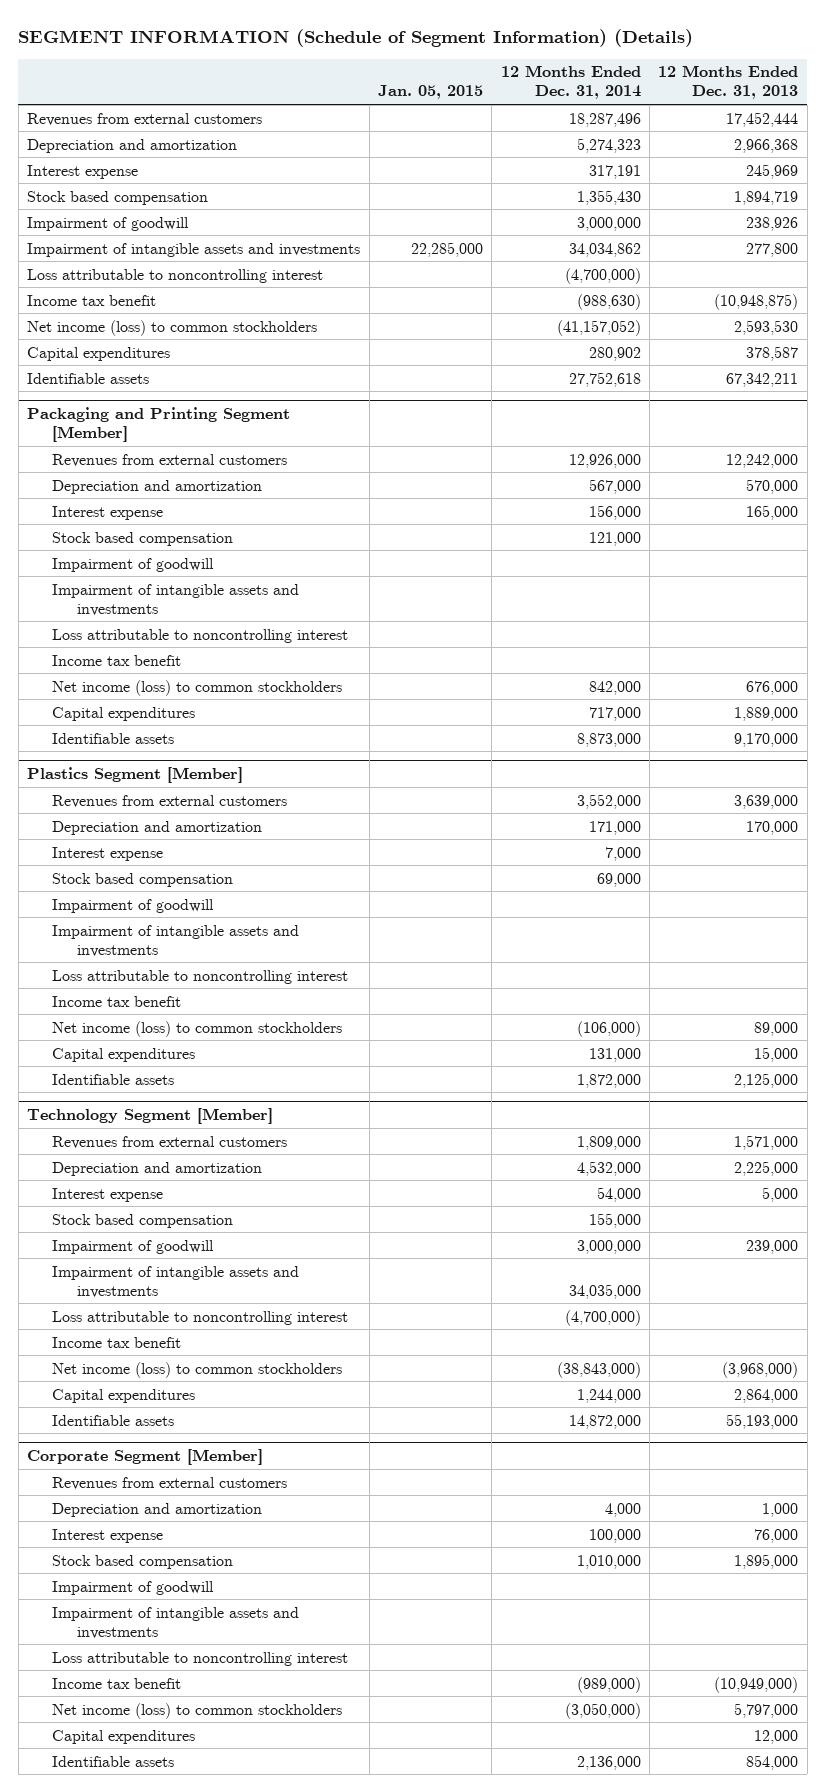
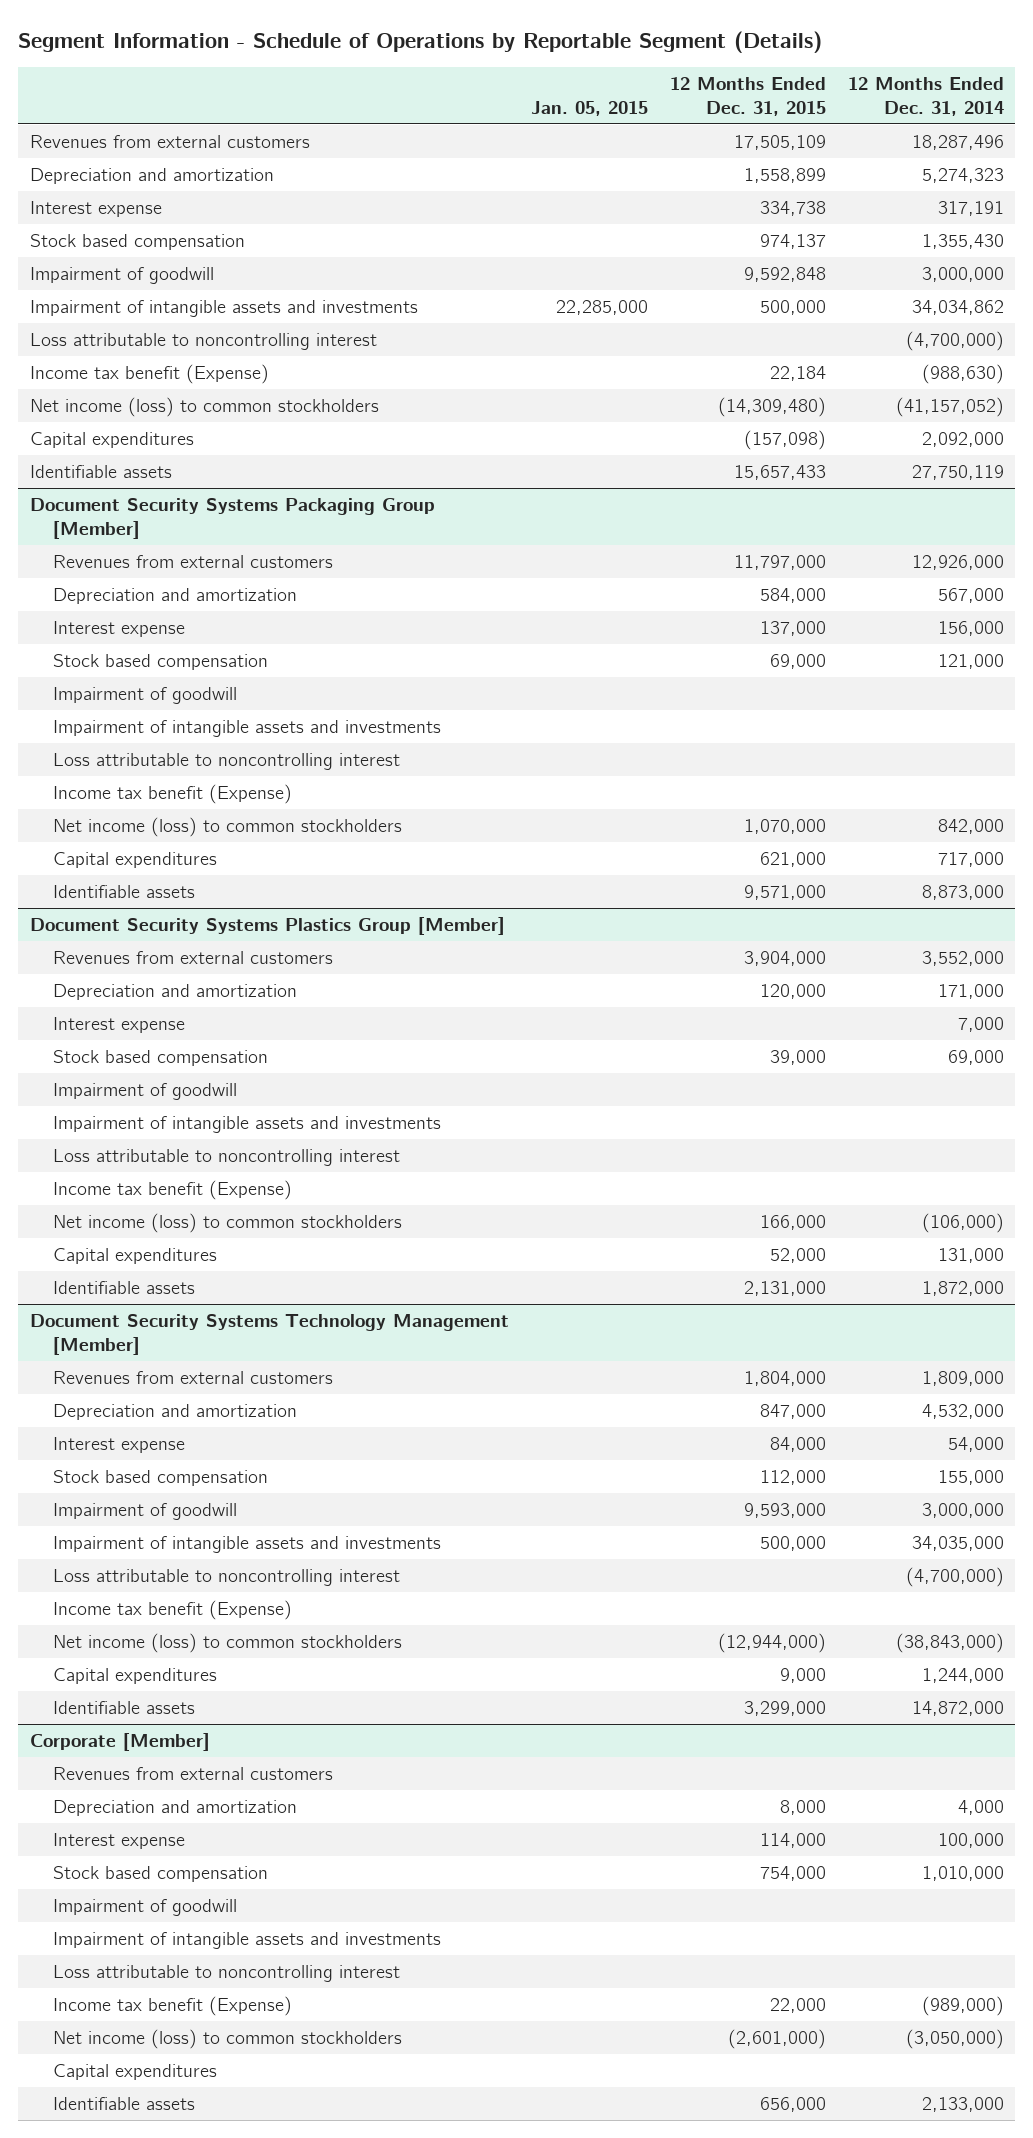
- SEGMENT INFORMATION (Schedule of Segment Information) (Details)
+ Segment Information - Schedule of Operations by Reportable Segment (Details)
- | Jan. 05, 2015 | 12 Months Ended Dec. 31, 2014 | 12 Months Ended Dec. 31, 2013
+ | Jan. 05, 2015 | 12 Months Ended Dec. 31, 2015 | 12 Months Ended Dec. 31, 2014
- Income tax benefit | | (988,630) | (10,948,875)
+ Income tax benefit (Expense) | | 22,184 | (988,630)
- Capital expenditures | | 280,902 | 378,587
- Identifiable assets | | 27,752,618 | 67,342,211
- Packaging and Printing Segment [Member]
+ Capital expenditures | | (157,098) | 2,092,000
+ Identifiable assets | | 15,657,433 | 27,750,119
+ Document Security Systems Packaging Group [Member]
- Income tax benefit
+ Income tax benefit (Expense)
- Plastics Segment [Member]
+ Document Security Systems Plastics Group [Member]
- Income tax benefit
+ Income tax benefit (Expense)
- Technology Segment [Member]
+ Document Security Systems Technology Management [Member]
- Income tax benefit
+ Income tax benefit (Expense)
- Corporate Segment [Member]
+ Corporate [Member]
- Income tax benefit | | (989,000) | (10,949,000)
+ Income tax benefit (Expense) | | 22,000 | (989,000)
- Identifiable assets | | 2,136,000 | 854,000
+ Identifiable assets | | 656,000 | 2,133,000

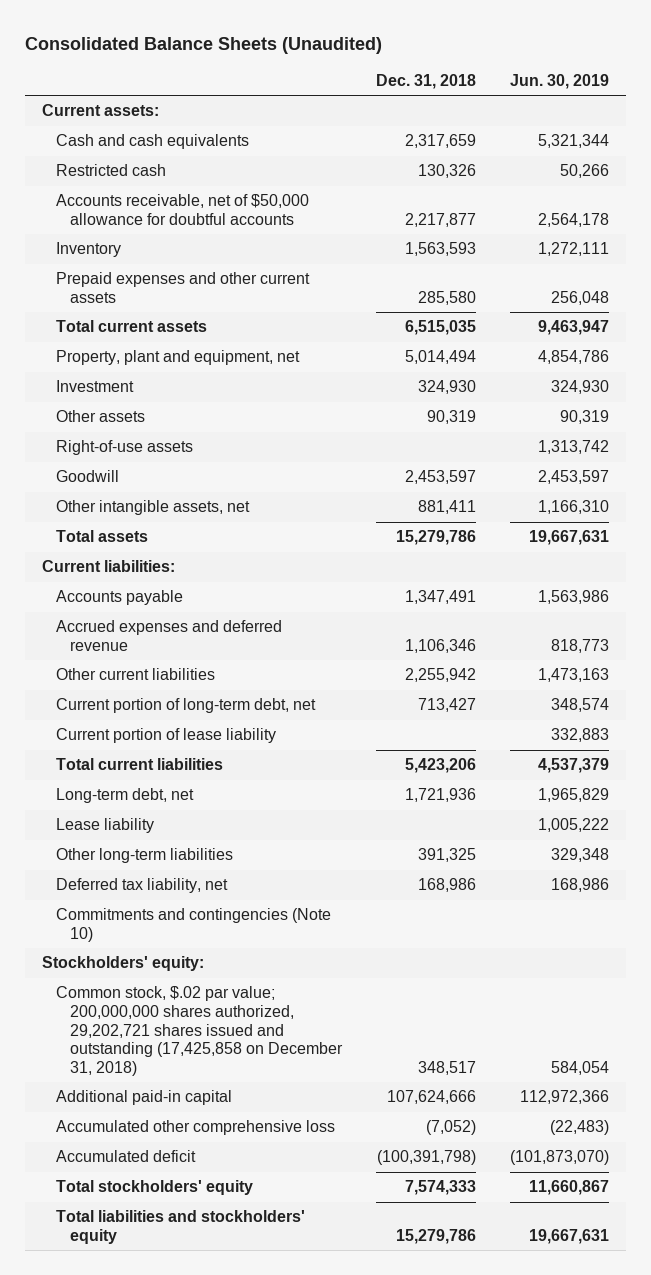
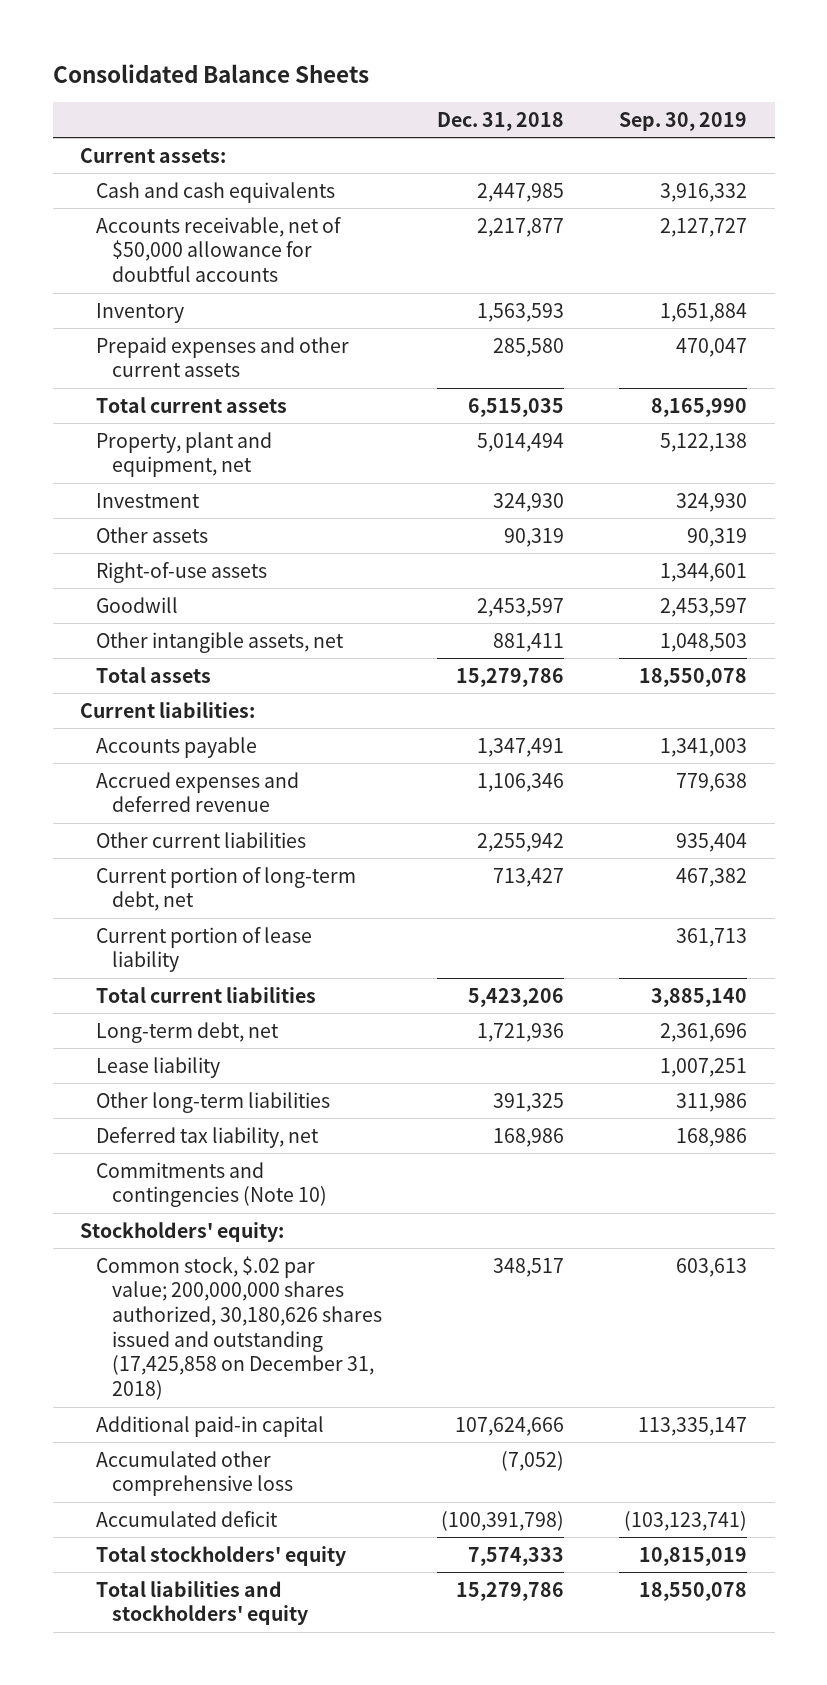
- Consolidated Balance Sheets (Unaudited)
+ Consolidated Balance Sheets
- | Dec. 31, 2018 | Jun. 30, 2019
+ | Dec. 31, 2018 | Sep. 30, 2019
- Cash and cash equivalents | 2,317,659 | 5,321,344
- Restricted cash | 130,326 | 50,266
+ Cash and cash equivalents | 2,447,985 | 3,916,332
- Common stock, $.02 par value; 200,000,000 shares authorized, 29,202,721 shares issued and outstanding (17,425,858 on December 31, 2018) | 348,517 | 584,054
+ Common stock, $.02 par value; 200,000,000 shares authorized, 30,180,626 shares issued and outstanding (17,425,858 on December 31, 2018) | 348,517 | 603,613

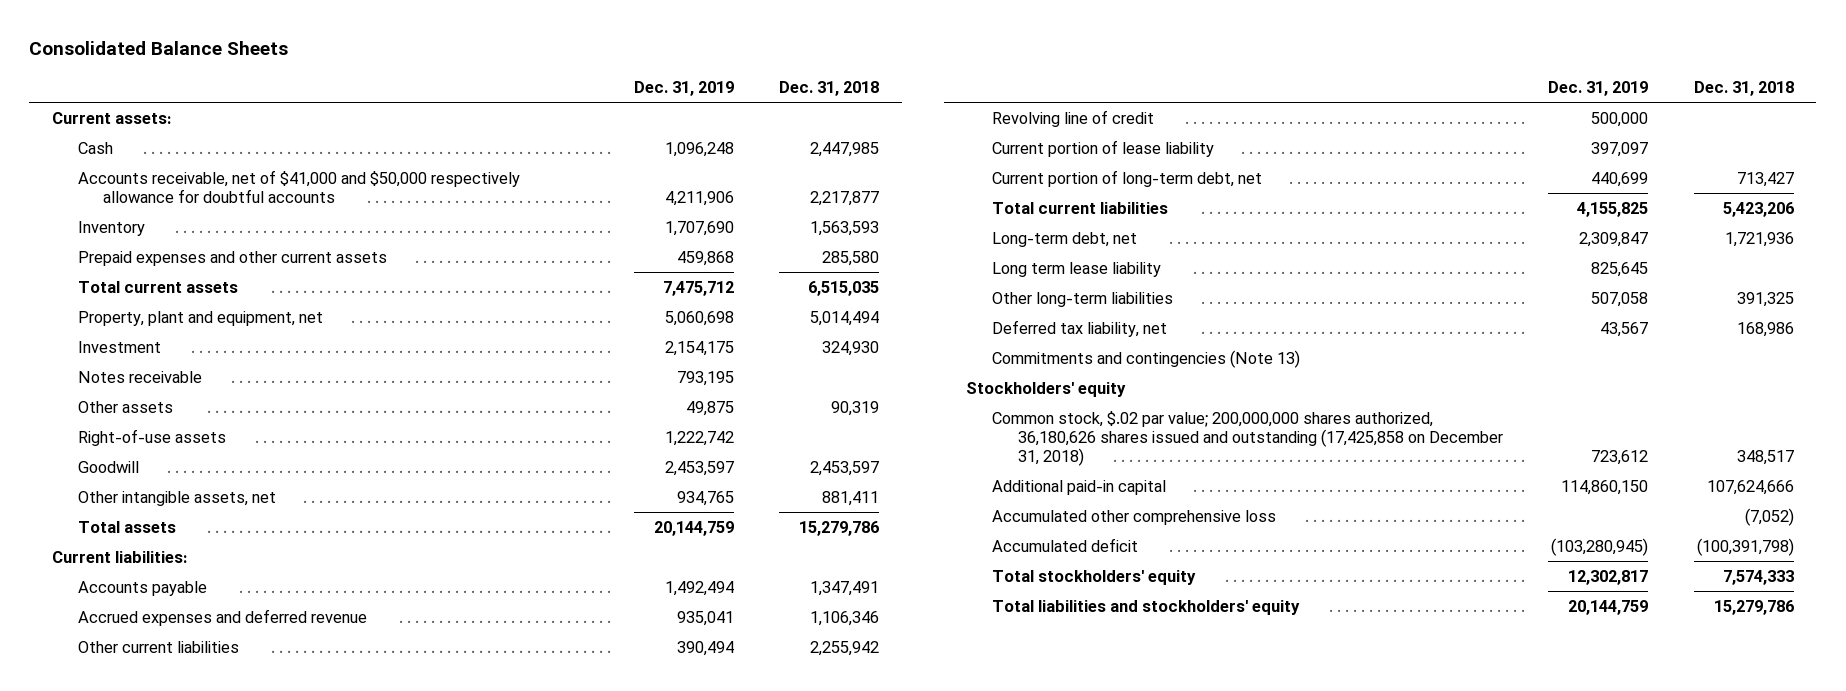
- | Dec. 31, 2018 | Sep. 30, 2019
+ | Dec. 31, 2019 | Dec. 31, 2018
- Cash and cash equivalents | 2,447,985 | 3,916,332
- Accounts receivable, net of $50,000 allowance for doubtful accounts | 2,217,877 | 2,127,727
+ Cash | 1,096,248 | 2,447,985
+ Accounts receivable, net of $41,000 and $50,000 respectively allowance for doubtful accounts | 4,211,906 | 2,217,877
+ Notes receivable | 793,195 |
+ Revolving line of credit | 500,000 |
moved down: Current portion of long-term debt, net | 440,699 | 713,427
- Lease liability | | 1,007,251
+ Long term lease liability | 825,645 |
- Commitments and contingencies (Note 10)
- Stockholders' equity:
- Common stock, $.02 par value; 200,000,000 shares authorized, 30,180,626 shares issued and outstanding (17,425,858 on December 31, 2018) | 348,517 | 603,613
+ Commitments and contingencies (Note 13)
+ Stockholders' equity
+ Common stock, $.02 par value; 200,000,000 shares authorized, 36,180,626 shares issued and outstanding (17,425,858 on December 31, 2018) | 723,612 | 348,517

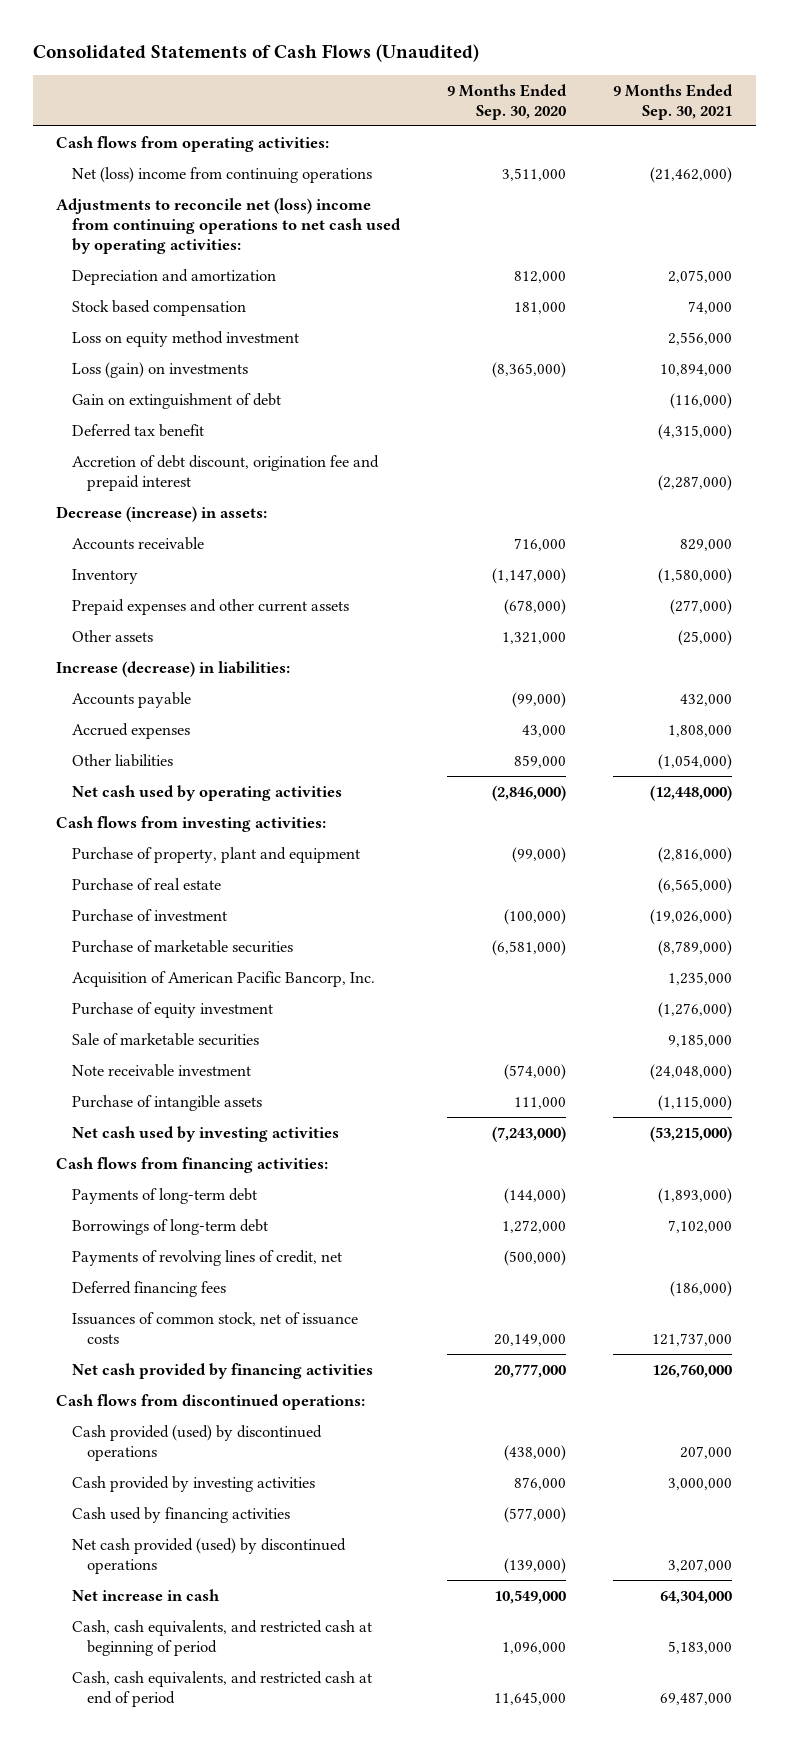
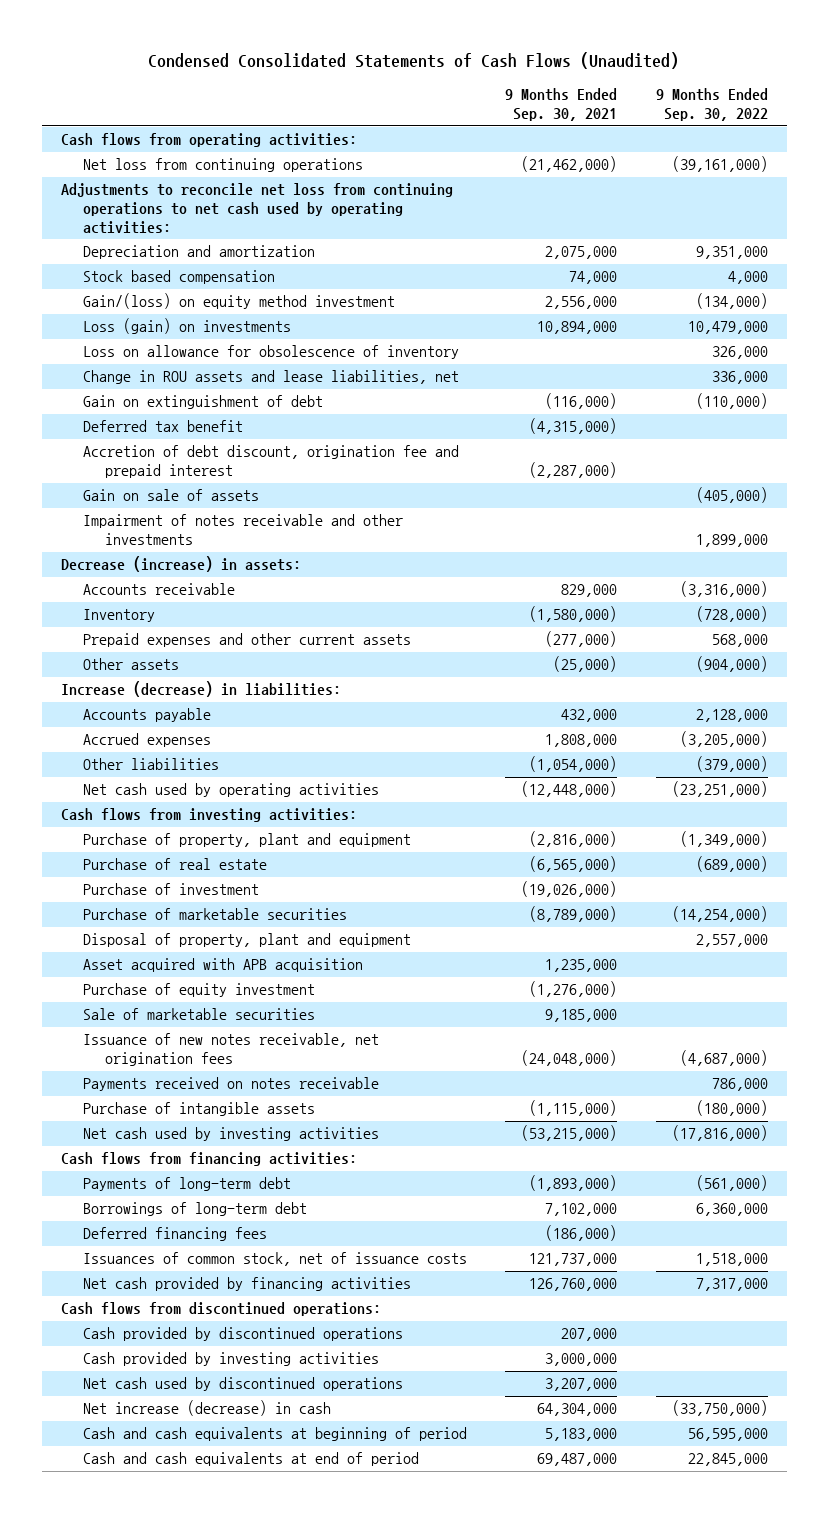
- Consolidated Statements of Cash Flows (Unaudited)
+ Condensed Consolidated Statements of Cash Flows (Unaudited)
- | 9 Months Ended Sep. 30, 2020 | 9 Months Ended Sep. 30, 2021
+ | 9 Months Ended Sep. 30, 2021 | 9 Months Ended Sep. 30, 2022
- Net (loss) income from continuing operations | 3,511,000 | (21,462,000)
- Adjustments to reconcile net (loss) income from continuing operations to net cash used by operating activities:
+ Net loss from continuing operations | (21,462,000) | (39,161,000)
+ Adjustments to reconcile net loss from continuing operations to net cash used by operating activities:
- Loss on equity method investment | | 2,556,000
+ Gain/(loss) on equity method investment | 2,556,000 | (134,000)
+ Loss on allowance for obsolescence of inventory | | 326,000
+ Change in ROU assets and lease liabilities, net | | 336,000
+ Gain on sale of assets | | (405,000)
+ Impairment of notes receivable and other investments | | 1,899,000
- Acquisition of American Pacific Bancorp, Inc. | | 1,235,000
+ Disposal of property, plant and equipment | | 2,557,000
+ Asset acquired with APB acquisition | 1,235,000 |
- Note receivable investment | (574,000) | (24,048,000)
+ Issuance of new notes receivable, net origination fees | (24,048,000) | (4,687,000)
+ Payments received on notes receivable | | 786,000
- Payments of revolving lines of credit, net | (500,000) |
- Cash provided (used) by discontinued operations | (438,000) | 207,000
+ Cash provided by discontinued operations | 207,000 |
- Cash used by financing activities | (577,000) |
- Net cash provided (used) by discontinued operations | (139,000) | 3,207,000
- Net increase in cash | 10,549,000 | 64,304,000
- Cash, cash equivalents, and restricted cash at beginning of period | 1,096,000 | 5,183,000
- Cash, cash equivalents, and restricted cash at end of period | 11,645,000 | 69,487,000
+ Net cash used by discontinued operations | 3,207,000 |
+ Net increase (decrease) in cash | 64,304,000 | (33,750,000)
+ Cash and cash equivalents at beginning of period | 5,183,000 | 56,595,000
+ Cash and cash equivalents at end of period | 69,487,000 | 22,845,000

